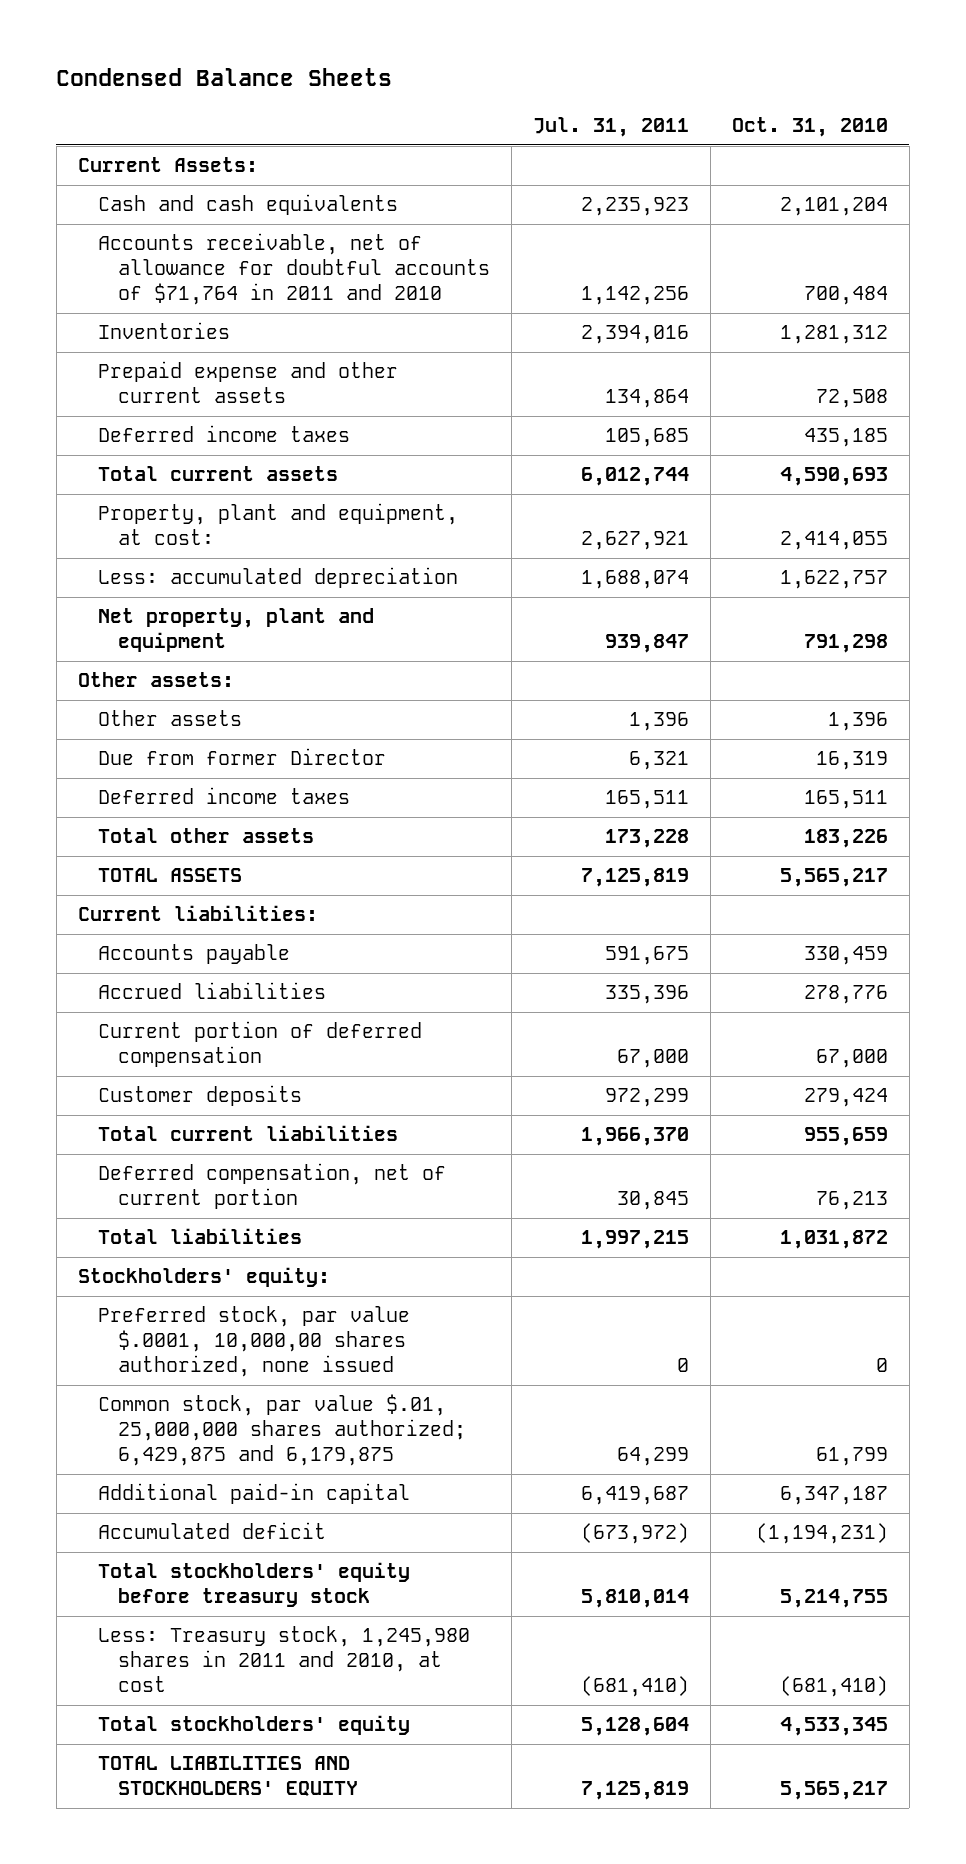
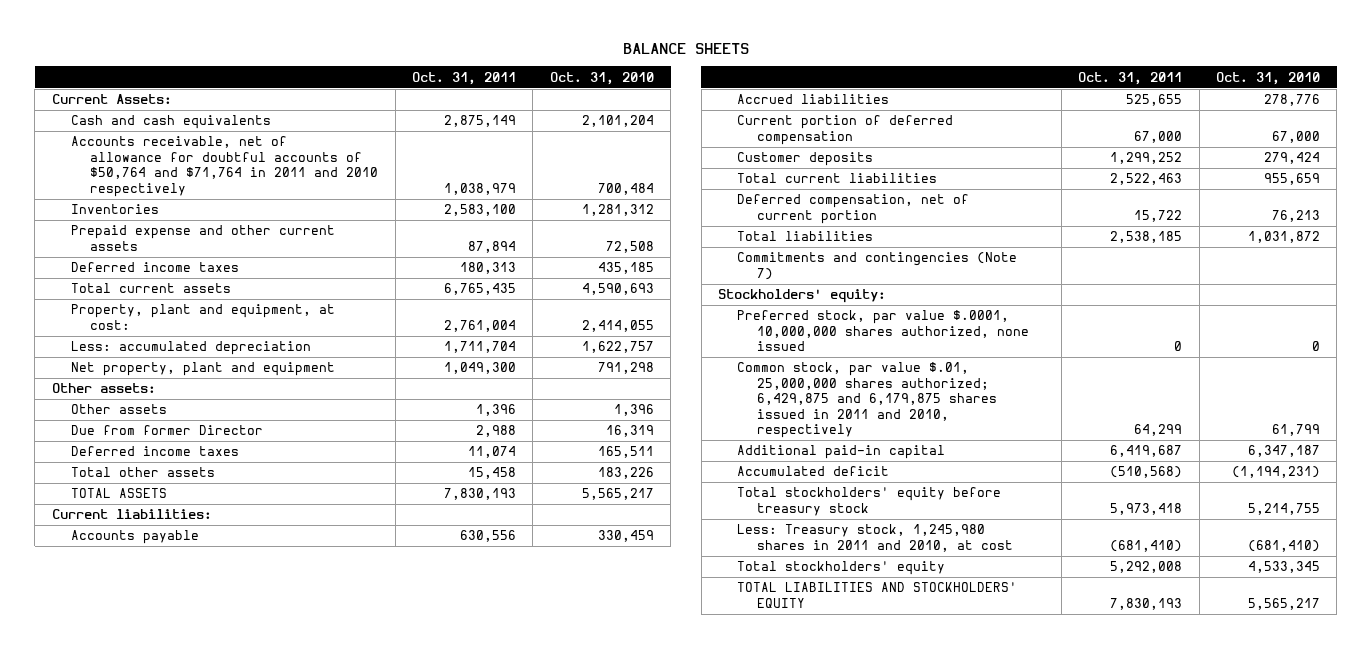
- Condensed Balance Sheets
+ BALANCE SHEETS
- | Jul. 31, 2011 | Oct. 31, 2010
+ | Oct. 31, 2011 | Oct. 31, 2010
- Accounts receivable, net of allowance for doubtful accounts of $71,764 in 2011 and 2010 | 1,142,256 | 700,484
+ Accounts receivable, net of allowance for doubtful accounts of $50,764 and $71,764 in 2011 and 2010 respectively | 1,038,979 | 700,484
+ Commitments and contingencies (Note 7)
- Preferred stock, par value $.0001, 10,000,00 shares authorized, none issued | 0 | 0
- Common stock, par value $.01, 25,000,000 shares authorized; 6,429,875 and 6,179,875 | 64,299 | 61,799
+ Preferred stock, par value $.0001, 10,000,000 shares authorized, none issued | 0 | 0
+ Common stock, par value $.01, 25,000,000 shares authorized; 6,429,875 and 6,179,875 shares issued in 2011 and 2010, respectively | 64,299 | 61,799

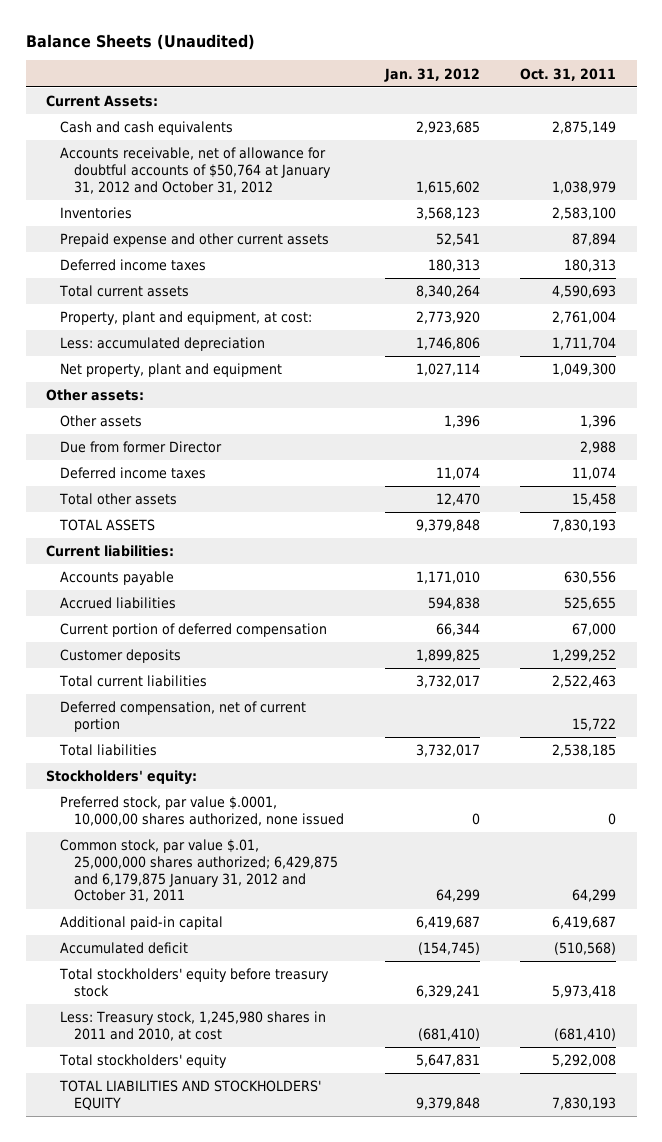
- BALANCE SHEETS
+ Balance Sheets (Unaudited)
- | Oct. 31, 2011 | Oct. 31, 2010
+ | Jan. 31, 2012 | Oct. 31, 2011
- Accounts receivable, net of allowance for doubtful accounts of $50,764 and $71,764 in 2011 and 2010 respectively | 1,038,979 | 700,484
+ Accounts receivable, net of allowance for doubtful accounts of $50,764 at January 31, 2012 and October 31, 2012 | 1,615,602 | 1,038,979
- Total current assets | 6,765,435 | 4,590,693
+ Total current assets | 8,340,264 | 4,590,693
- Commitments and contingencies (Note 7)
- Preferred stock, par value $.0001, 10,000,000 shares authorized, none issued | 0 | 0
- Common stock, par value $.01, 25,000,000 shares authorized; 6,429,875 and 6,179,875 shares issued in 2011 and 2010, respectively | 64,299 | 61,799
+ Preferred stock, par value $.0001, 10,000,00 shares authorized, none issued | 0 | 0
+ Common stock, par value $.01, 25,000,000 shares authorized; 6,429,875 and 6,179,875 January 31, 2012 and October 31, 2011 | 64,299 | 64,299

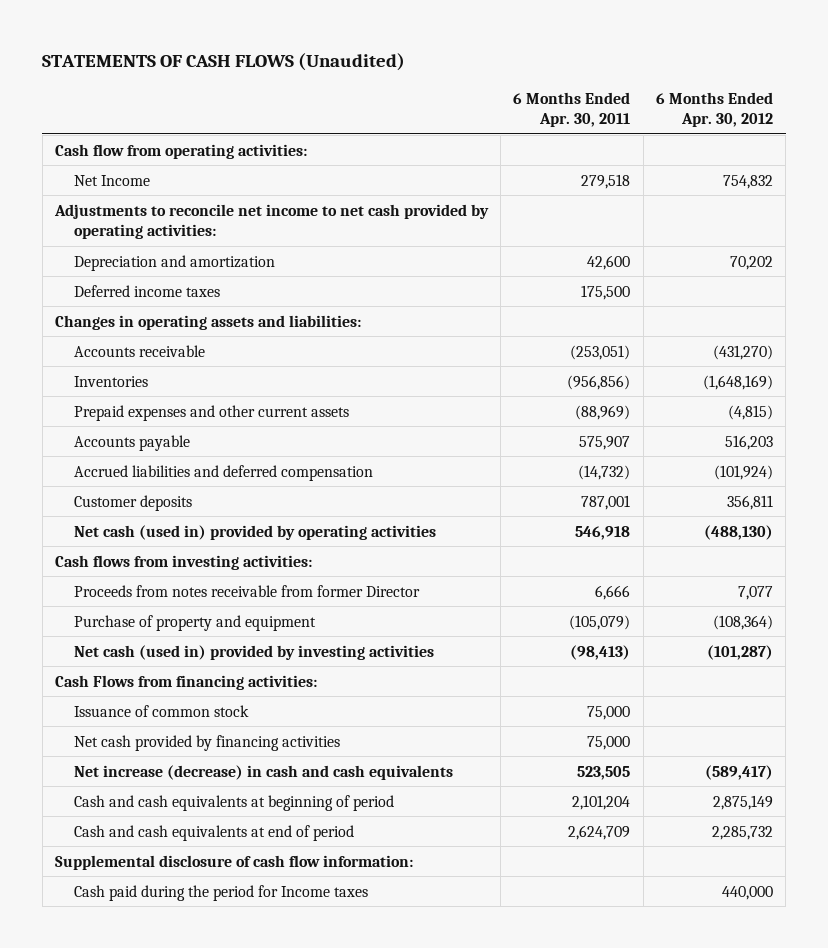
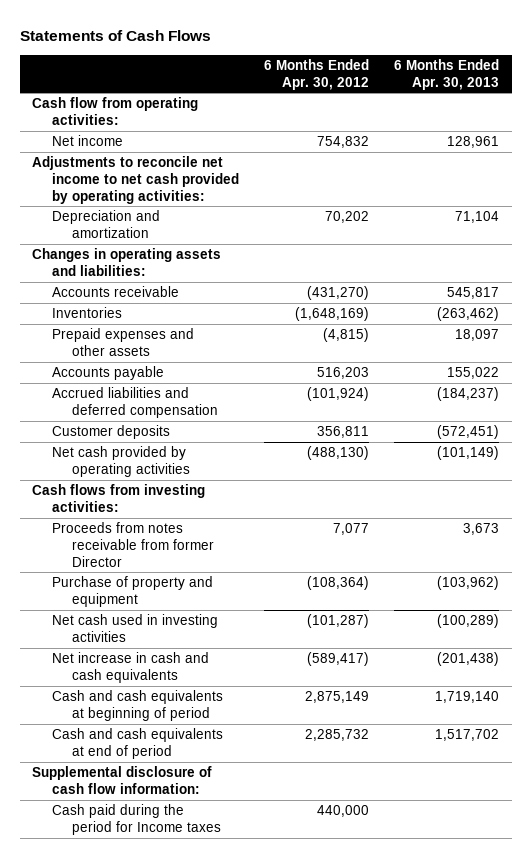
- STATEMENTS OF CASH FLOWS (Unaudited)
+ Statements of Cash Flows
- | 6 Months Ended Apr. 30, 2011 | 6 Months Ended Apr. 30, 2012
+ | 6 Months Ended Apr. 30, 2012 | 6 Months Ended Apr. 30, 2013
- Net Income | 279,518 | 754,832
+ Net income | 754,832 | 128,961
- Deferred income taxes | 175,500 |
- Prepaid expenses and other current assets | (88,969) | (4,815)
+ Prepaid expenses and other assets | (4,815) | 18,097
- Net cash (used in) provided by operating activities | 546,918 | (488,130)
+ Net cash provided by operating activities | (488,130) | (101,149)
- Net cash (used in) provided by investing activities | (98,413) | (101,287)
- Cash Flows from financing activities:
- Issuance of common stock | 75,000 |
- Net cash provided by financing activities | 75,000 |
- Net increase (decrease) in cash and cash equivalents | 523,505 | (589,417)
+ Net cash used in investing activities | (101,287) | (100,289)
+ Net increase in cash and cash equivalents | (589,417) | (201,438)

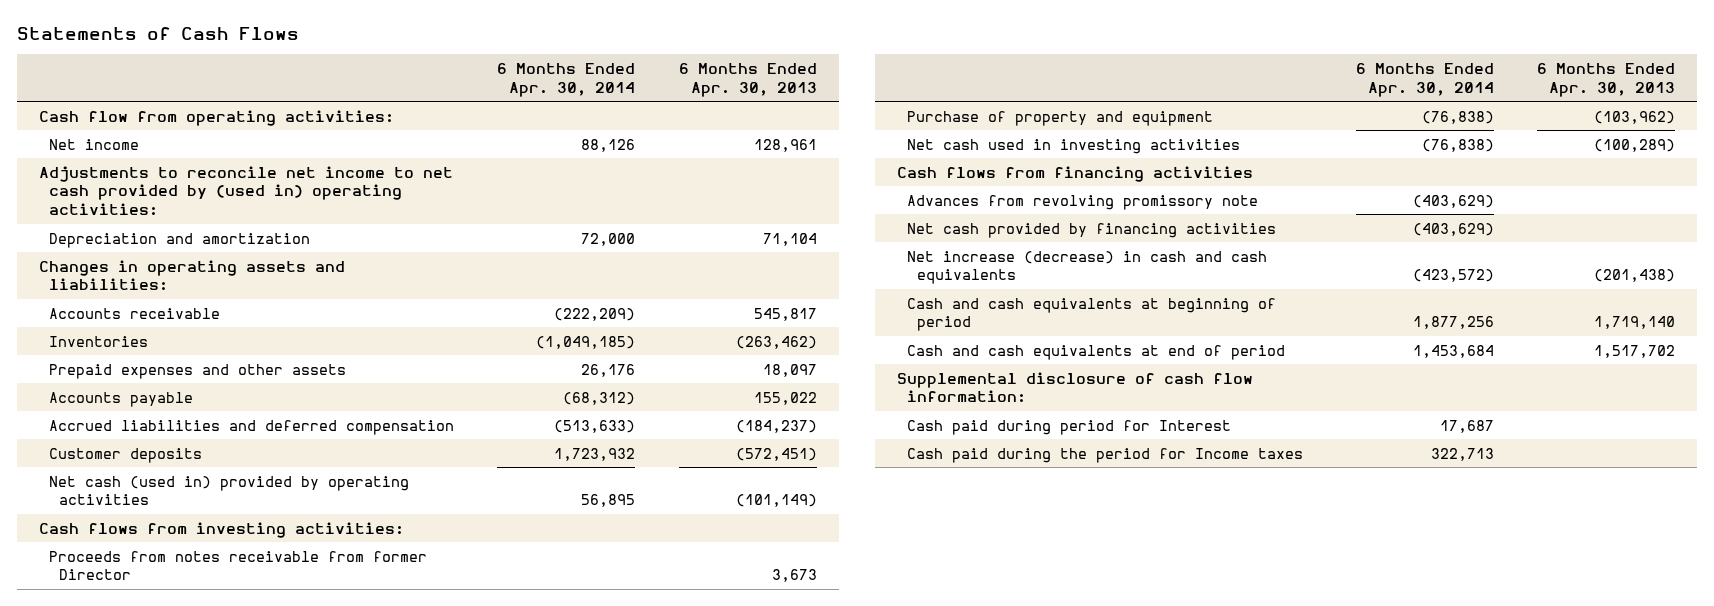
- | 6 Months Ended Apr. 30, 2012 | 6 Months Ended Apr. 30, 2013
+ | 6 Months Ended Apr. 30, 2014 | 6 Months Ended Apr. 30, 2013
- Adjustments to reconcile net income to net cash provided by operating activities:
+ Adjustments to reconcile net income to net cash provided by (used in) operating activities:
- Net cash provided by operating activities | (488,130) | (101,149)
+ Net cash (used in) provided by operating activities | 56,895 | (101,149)
- Net increase in cash and cash equivalents | (589,417) | (201,438)
+ Cash flows from financing activities
+ Advances from revolving promissory note | (403,629) |
+ Net cash provided by financing activities | (403,629) |
+ Net increase (decrease) in cash and cash equivalents | (423,572) | (201,438)
+ Cash paid during period for Interest | 17,687 |

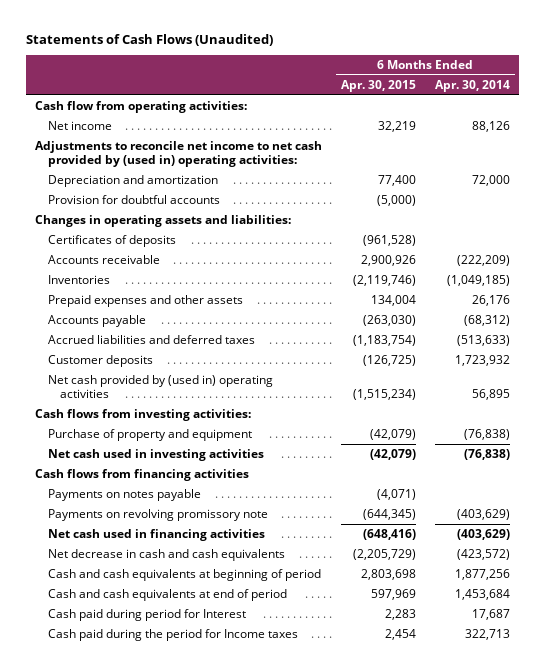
- Statements of Cash Flows
+ Statements of Cash Flows (Unaudited)
- | 6 Months Ended Apr. 30, 2014 | 6 Months Ended Apr. 30, 2013
+ | 6 Months Ended Apr. 30, 2015 | 6 Months Ended Apr. 30, 2014
+ Provision for doubtful accounts | (5,000) |
+ Certificates of deposits | (961,528) |
- Accrued liabilities and deferred compensation | (513,633) | (184,237)
+ Accrued liabilities and deferred taxes | (1,183,754) | (513,633)
- Net cash (used in) provided by operating activities | 56,895 | (101,149)
+ Net cash provided by (used in) operating activities | (1,515,234) | 56,895
- Proceeds from notes receivable from former Director | | 3,673
- Advances from revolving promissory note | (403,629) |
- Net cash provided by financing activities | (403,629) |
- Net increase (decrease) in cash and cash equivalents | (423,572) | (201,438)
+ Payments on notes payable | (4,071) |
+ Payments on revolving promissory note | (644,345) | (403,629)
+ Net cash used in financing activities | (648,416) | (403,629)
+ Net decrease in cash and cash equivalents | (2,205,729) | (423,572)
- Supplemental disclosure of cash flow information:

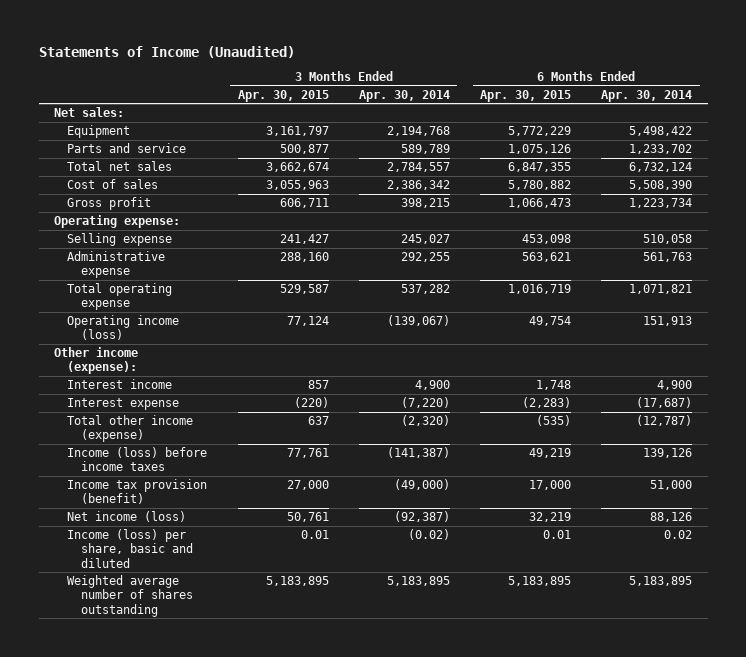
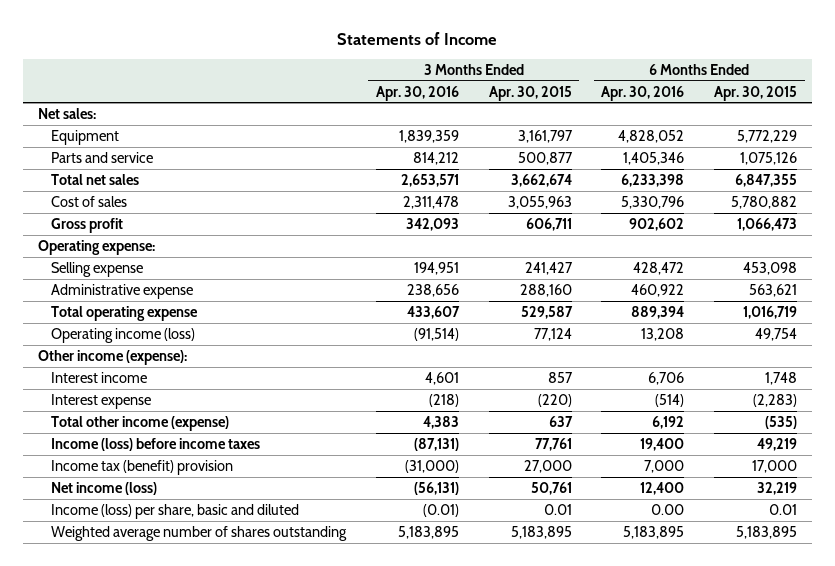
- Statements of Income (Unaudited)
+ Statements of Income
- | 3 Months Ended Apr. 30, 2015 | 3 Months Ended Apr. 30, 2014 | 6 Months Ended Apr. 30, 2015 | 6 Months Ended Apr. 30, 2014
+ | 3 Months Ended Apr. 30, 2016 | 3 Months Ended Apr. 30, 2015 | 6 Months Ended Apr. 30, 2016 | 6 Months Ended Apr. 30, 2015
- Income tax provision (benefit) | 27,000 | (49,000) | 17,000 | 51,000
+ Income tax (benefit) provision | (31,000) | 27,000 | 7,000 | 17,000

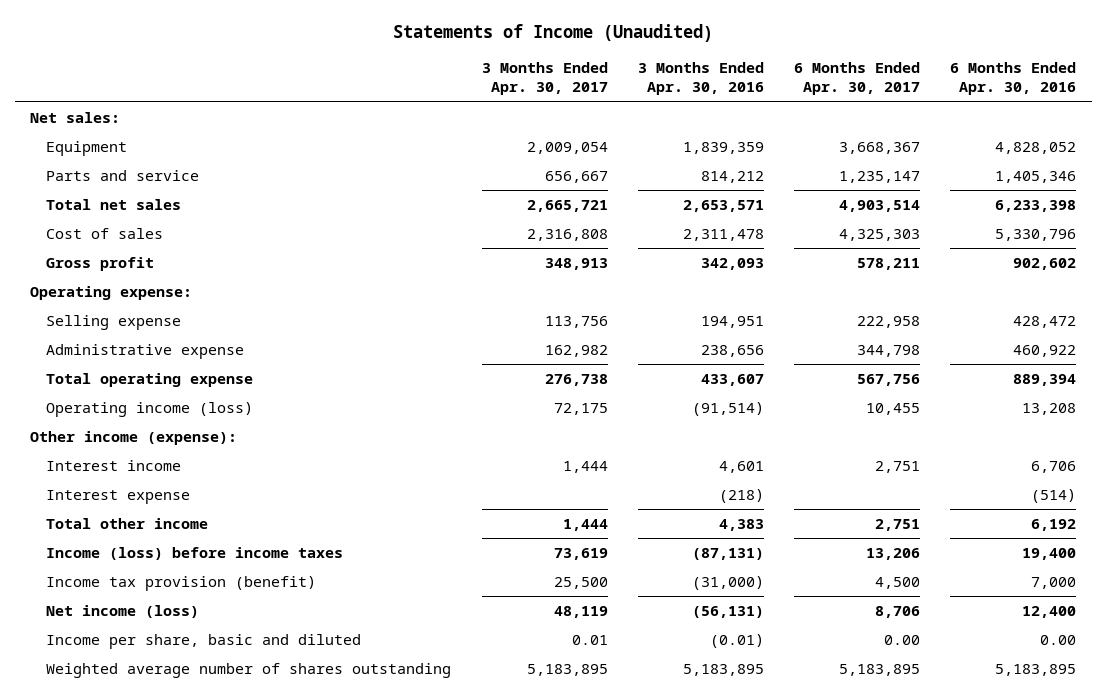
- Statements of Income
+ Statements of Income (Unaudited)
- | 3 Months Ended Apr. 30, 2016 | 3 Months Ended Apr. 30, 2015 | 6 Months Ended Apr. 30, 2016 | 6 Months Ended Apr. 30, 2015
+ | 3 Months Ended Apr. 30, 2017 | 3 Months Ended Apr. 30, 2016 | 6 Months Ended Apr. 30, 2017 | 6 Months Ended Apr. 30, 2016
- Total other income (expense) | 4,383 | 637 | 6,192 | (535)
+ Total other income | 1,444 | 4,383 | 2,751 | 6,192
- Income tax (benefit) provision | (31,000) | 27,000 | 7,000 | 17,000
+ Income tax provision (benefit) | 25,500 | (31,000) | 4,500 | 7,000
- Income (loss) per share, basic and diluted | (0.01) | 0.01 | 0.00 | 0.01
+ Income per share, basic and diluted | 0.01 | (0.01) | 0.00 | 0.00

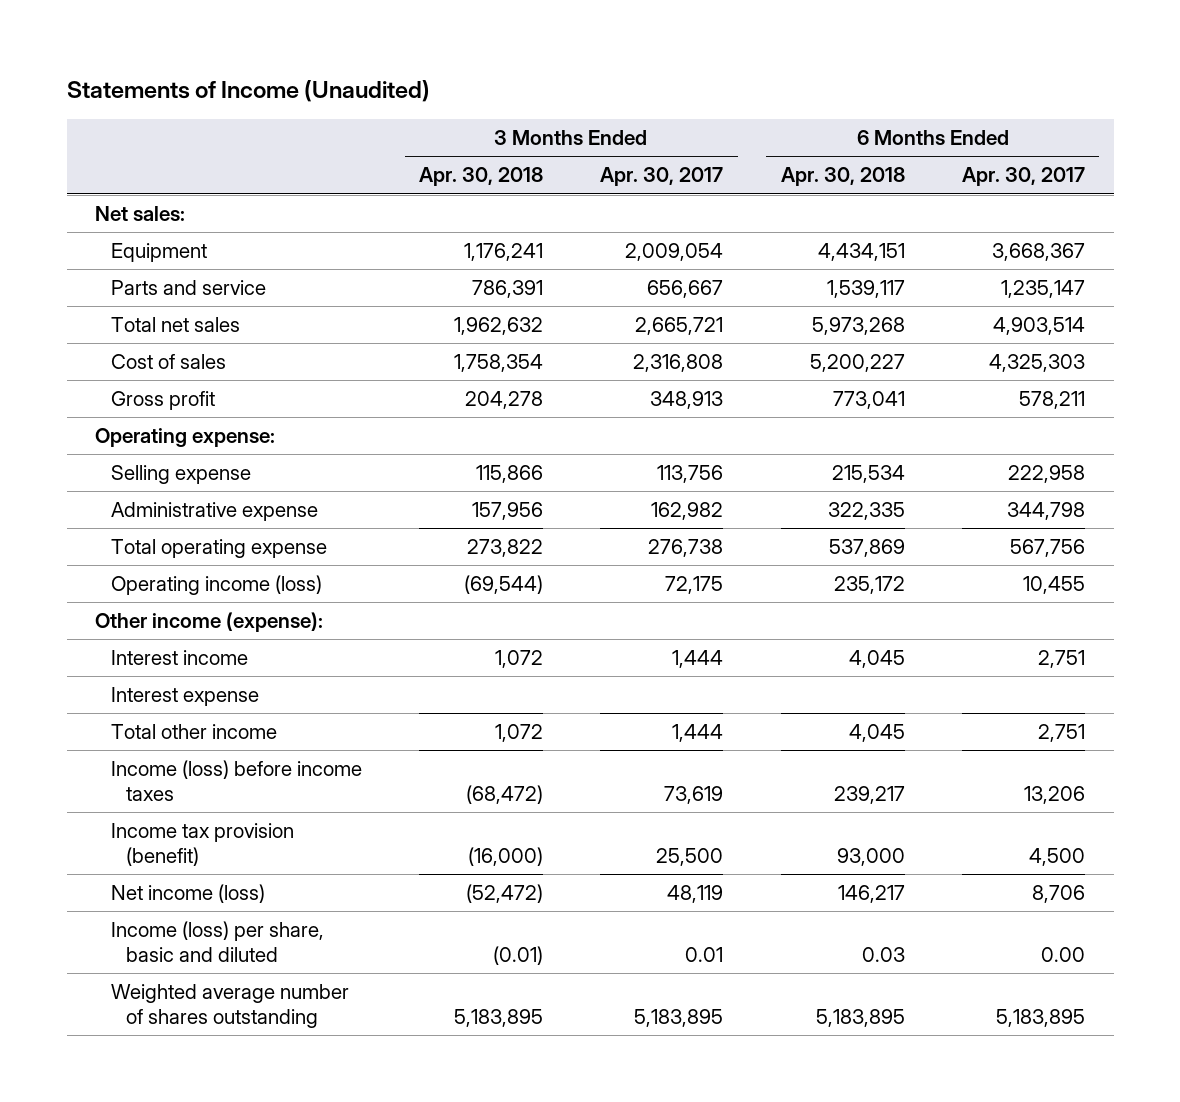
- | 3 Months Ended Apr. 30, 2017 | 3 Months Ended Apr. 30, 2016 | 6 Months Ended Apr. 30, 2017 | 6 Months Ended Apr. 30, 2016
+ | 3 Months Ended Apr. 30, 2018 | 3 Months Ended Apr. 30, 2017 | 6 Months Ended Apr. 30, 2018 | 6 Months Ended Apr. 30, 2017
- Income per share, basic and diluted | 0.01 | (0.01) | 0.00 | 0.00
+ Income (loss) per share, basic and diluted | (0.01) | 0.01 | 0.03 | 0.00

